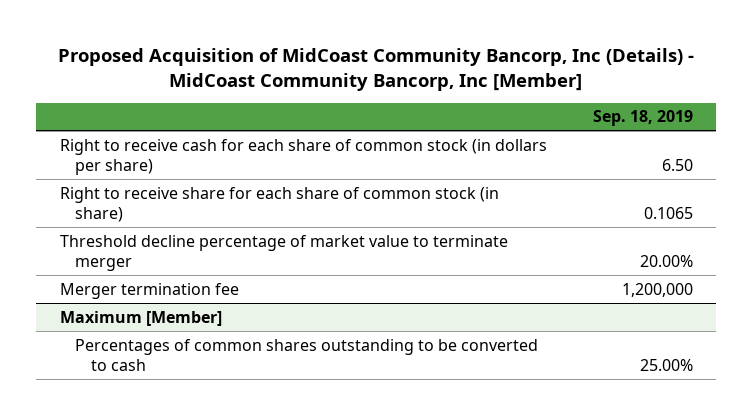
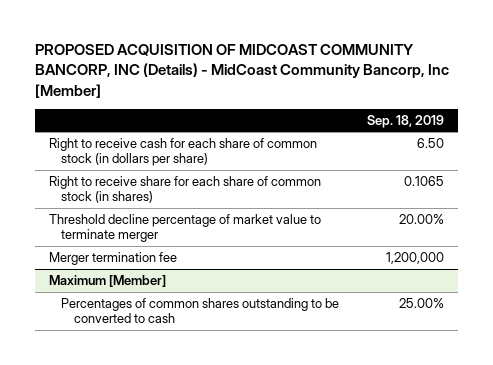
- Proposed Acquisition of MidCoast Community Bancorp, Inc (Details) - MidCoast Community Bancorp, Inc [Member]
+ PROPOSED ACQUISITION OF MIDCOAST COMMUNITY BANCORP, INC (Details) - MidCoast Community Bancorp, Inc [Member]
- Right to receive share for each share of common stock (in share) | 0.1065
+ Right to receive share for each share of common stock (in shares) | 0.1065

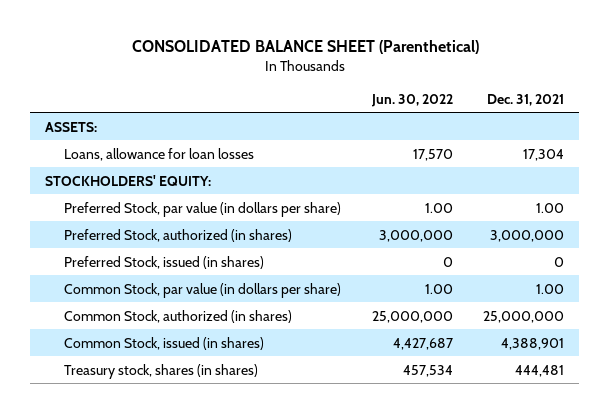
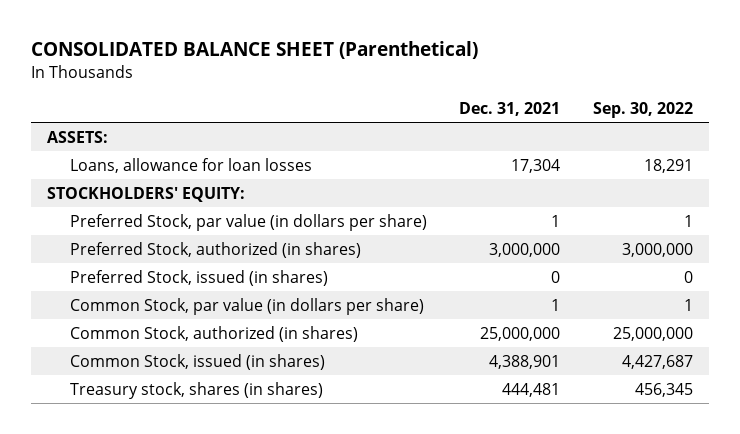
- | Jun. 30, 2022 | Dec. 31, 2021
+ | Dec. 31, 2021 | Sep. 30, 2022
- Preferred Stock, par value (in dollars per share) | 1.00 | 1.00
+ Preferred Stock, par value (in dollars per share) | 1 | 1
- Common Stock, par value (in dollars per share) | 1.00 | 1.00
+ Common Stock, par value (in dollars per share) | 1 | 1

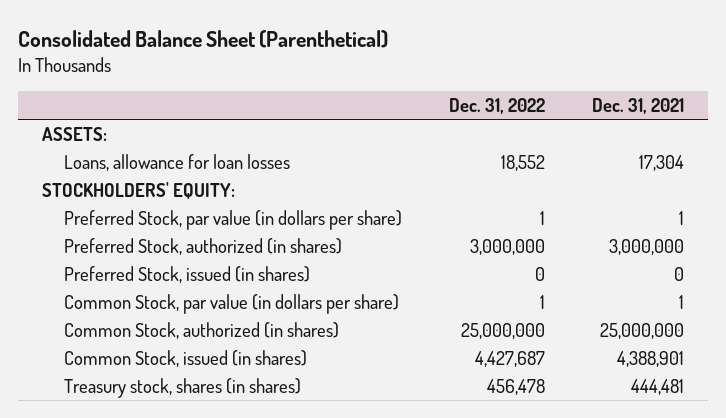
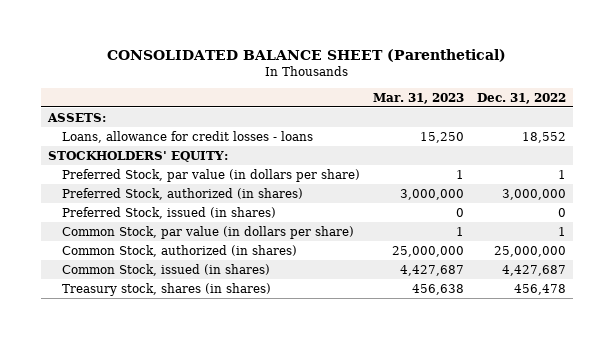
- Consolidated Balance Sheet (Parenthetical)
+ CONSOLIDATED BALANCE SHEET (Parenthetical)
- | Dec. 31, 2022 | Dec. 31, 2021
+ | Mar. 31, 2023 | Dec. 31, 2022
- Loans, allowance for loan losses | 18,552 | 17,304
+ Loans, allowance for credit losses - loans | 15,250 | 18,552

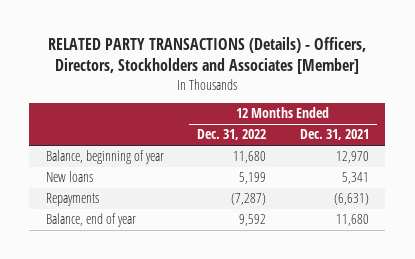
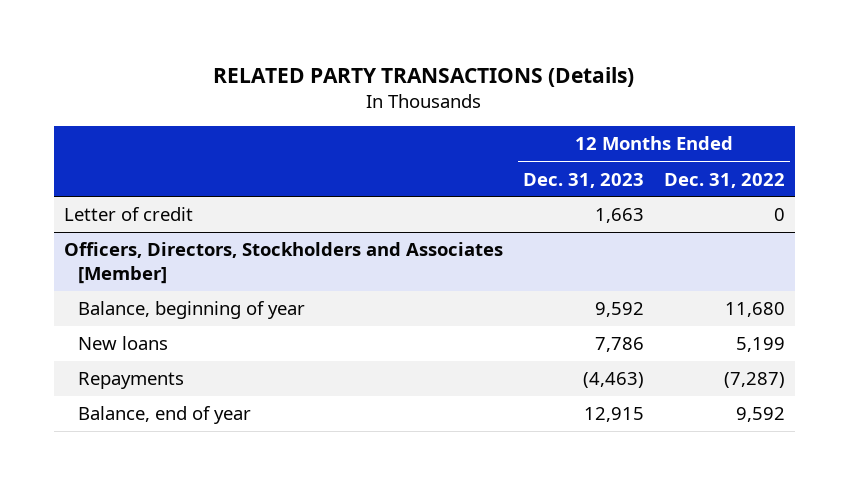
- RELATED PARTY TRANSACTIONS (Details) - Officers, Directors, Stockholders and Associates [Member]
+ RELATED PARTY TRANSACTIONS (Details)
- | 12 Months Ended Dec. 31, 2022 | 12 Months Ended Dec. 31, 2021
+ | 12 Months Ended Dec. 31, 2023 | 12 Months Ended Dec. 31, 2022
+ Letter of credit | 1,663 | 0
+ Officers, Directors, Stockholders and Associates [Member]

